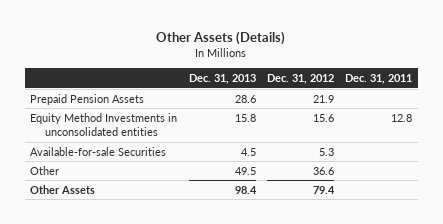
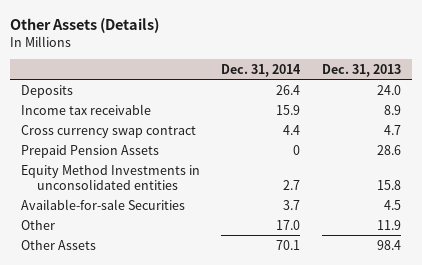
- | Dec. 31, 2013 | Dec. 31, 2012 | Dec. 31, 2011
+ | Dec. 31, 2014 | Dec. 31, 2013
+ Deposits | 26.4 | 24.0
+ Income tax receivable | 15.9 | 8.9
+ Cross currency swap contract | 4.4 | 4.7
- Other | 49.5 | 36.6 |
+ Other | 17.0 | 11.9

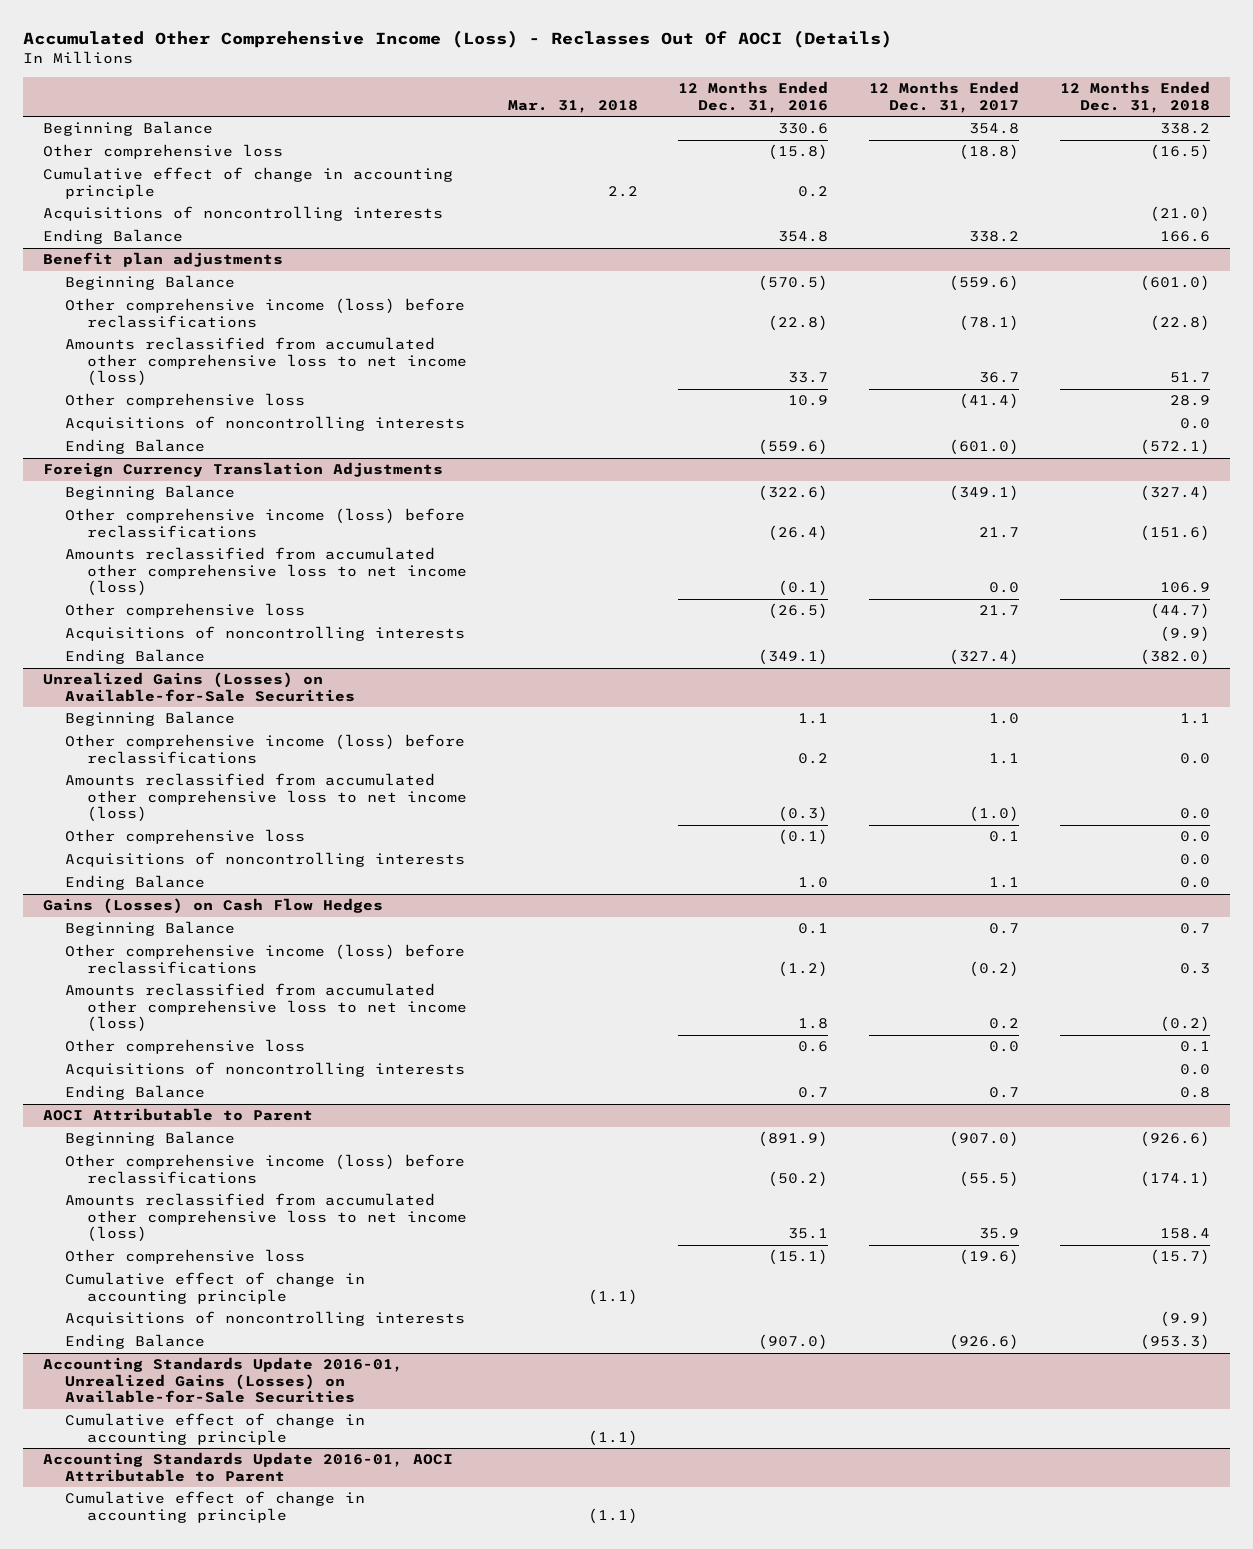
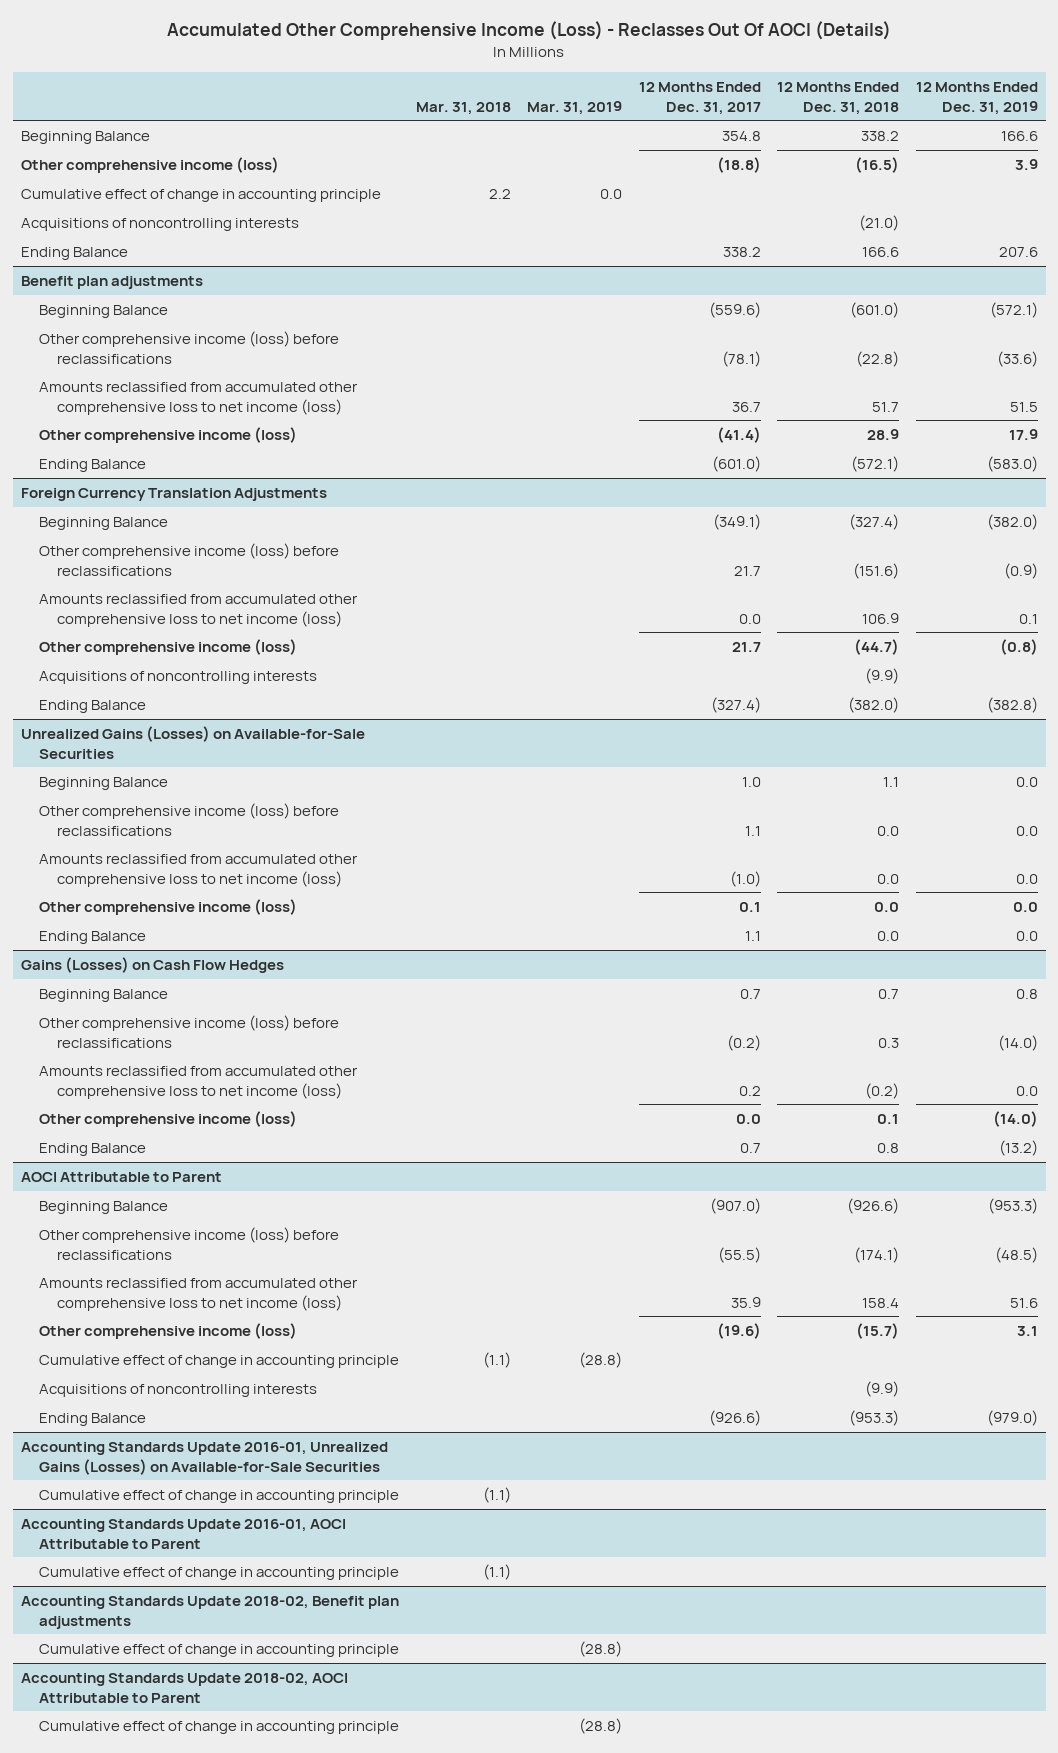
- | Mar. 31, 2018 | 12 Months Ended Dec. 31, 2016 | 12 Months Ended Dec. 31, 2017 | 12 Months Ended Dec. 31, 2018
+ | Mar. 31, 2018 | Mar. 31, 2019 | 12 Months Ended Dec. 31, 2017 | 12 Months Ended Dec. 31, 2018 | 12 Months Ended Dec. 31, 2019
- Other comprehensive loss | | (15.8) | (18.8) | (16.5)
+ Other comprehensive income (loss) | | | (18.8) | (16.5) | 3.9
@ Benefit plan adjustments
- Other comprehensive loss | | 10.9 | (41.4) | 28.9
- Acquisitions of noncontrolling interests | | | | 0.0
+ Other comprehensive income (loss) | | | (41.4) | 28.9 | 17.9
@ Foreign Currency Translation Adjustments
- Other comprehensive loss | | (26.5) | 21.7 | (44.7)
+ Other comprehensive income (loss) | | | 21.7 | (44.7) | (0.8)
@ Unrealized Gains (Losses) on Available-for-Sale Securities
- Other comprehensive loss | | (0.1) | 0.1 | 0.0
- Acquisitions of noncontrolling interests | | | | 0.0
+ Other comprehensive income (loss) | | | 0.1 | 0.0 | 0.0
@ Gains (Losses) on Cash Flow Hedges
- Other comprehensive loss | | 0.6 | 0.0 | 0.1
- Acquisitions of noncontrolling interests | | | | 0.0
+ Other comprehensive income (loss) | | | 0.0 | 0.1 | (14.0)
@ AOCI Attributable to Parent
- Other comprehensive loss | | (15.1) | (19.6) | (15.7)
+ Other comprehensive income (loss) | | | (19.6) | (15.7) | 3.1
+ Accounting Standards Update 2018-02, Benefit plan adjustments
+ Cumulative effect of change in accounting principle | | (28.8) | | |
+ Accounting Standards Update 2018-02, AOCI Attributable to Parent
+ Cumulative effect of change in accounting principle | | (28.8) | | |

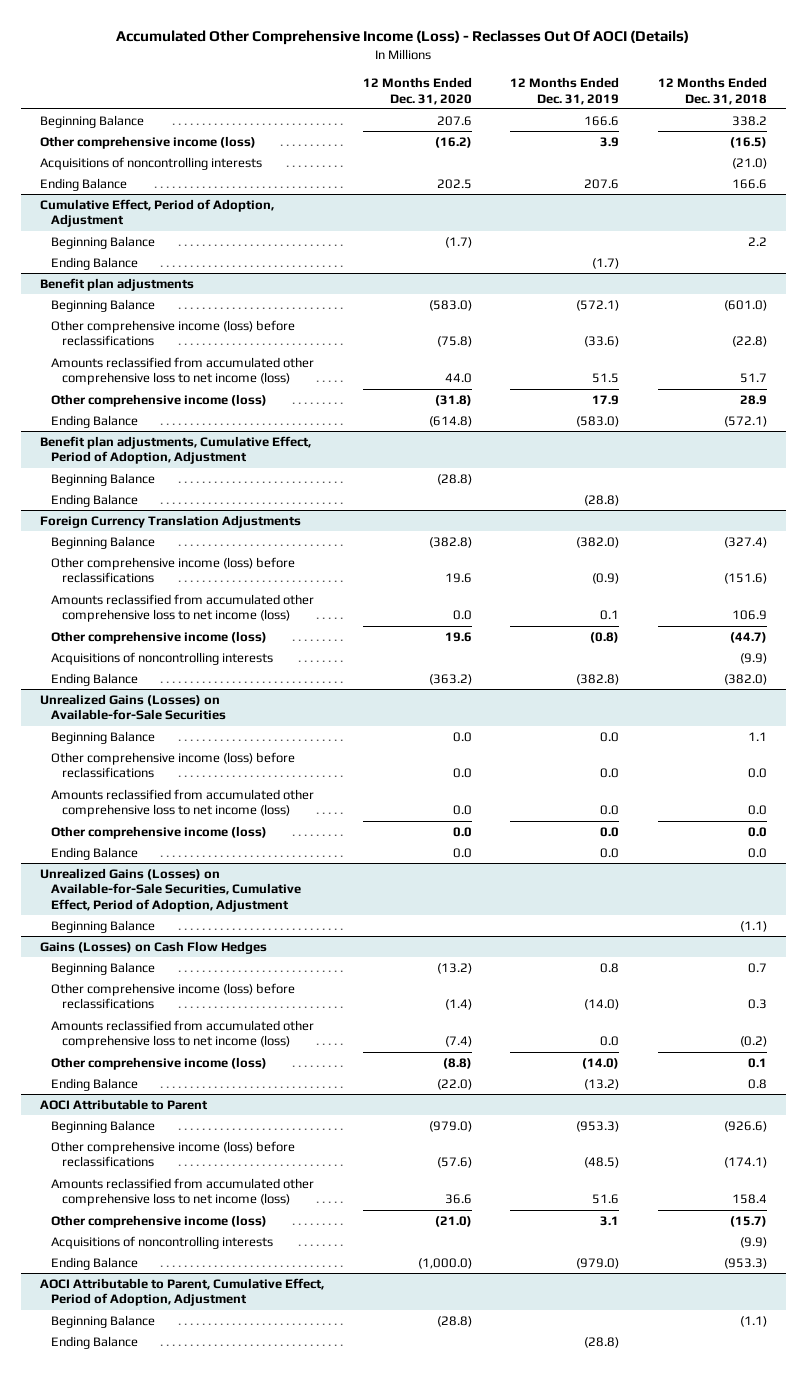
- | Mar. 31, 2018 | Mar. 31, 2019 | 12 Months Ended Dec. 31, 2017 | 12 Months Ended Dec. 31, 2018 | 12 Months Ended Dec. 31, 2019
+ | 12 Months Ended Dec. 31, 2020 | 12 Months Ended Dec. 31, 2019 | 12 Months Ended Dec. 31, 2018
- Cumulative effect of change in accounting principle | 2.2 | 0.0 | | |
+ Cumulative Effect, Period of Adoption, Adjustment
+ Beginning Balance | (1.7) | | 2.2
+ Ending Balance | | (1.7) |
+ Benefit plan adjustments, Cumulative Effect, Period of Adoption, Adjustment
+ Beginning Balance | (28.8) | |
+ Ending Balance | | (28.8) |
+ Unrealized Gains (Losses) on Available-for-Sale Securities, Cumulative Effect, Period of Adoption, Adjustment
+ Beginning Balance | | | (1.1)
@ AOCI Attributable to Parent
- Cumulative effect of change in accounting principle | (1.1) | (28.8) | | |
- Accounting Standards Update 2016-01, Unrealized Gains (Losses) on Available-for-Sale Securities
- Cumulative effect of change in accounting principle | (1.1) | | | |
- Accounting Standards Update 2016-01, AOCI Attributable to Parent
- Cumulative effect of change in accounting principle | (1.1) | | | |
- Accounting Standards Update 2018-02, Benefit plan adjustments
- Cumulative effect of change in accounting principle | | (28.8) | | |
- Accounting Standards Update 2018-02, AOCI Attributable to Parent
- Cumulative effect of change in accounting principle | | (28.8) | | |
+ AOCI Attributable to Parent, Cumulative Effect, Period of Adoption, Adjustment
+ Beginning Balance | (28.8) | | (1.1)
+ Ending Balance | | (28.8) |

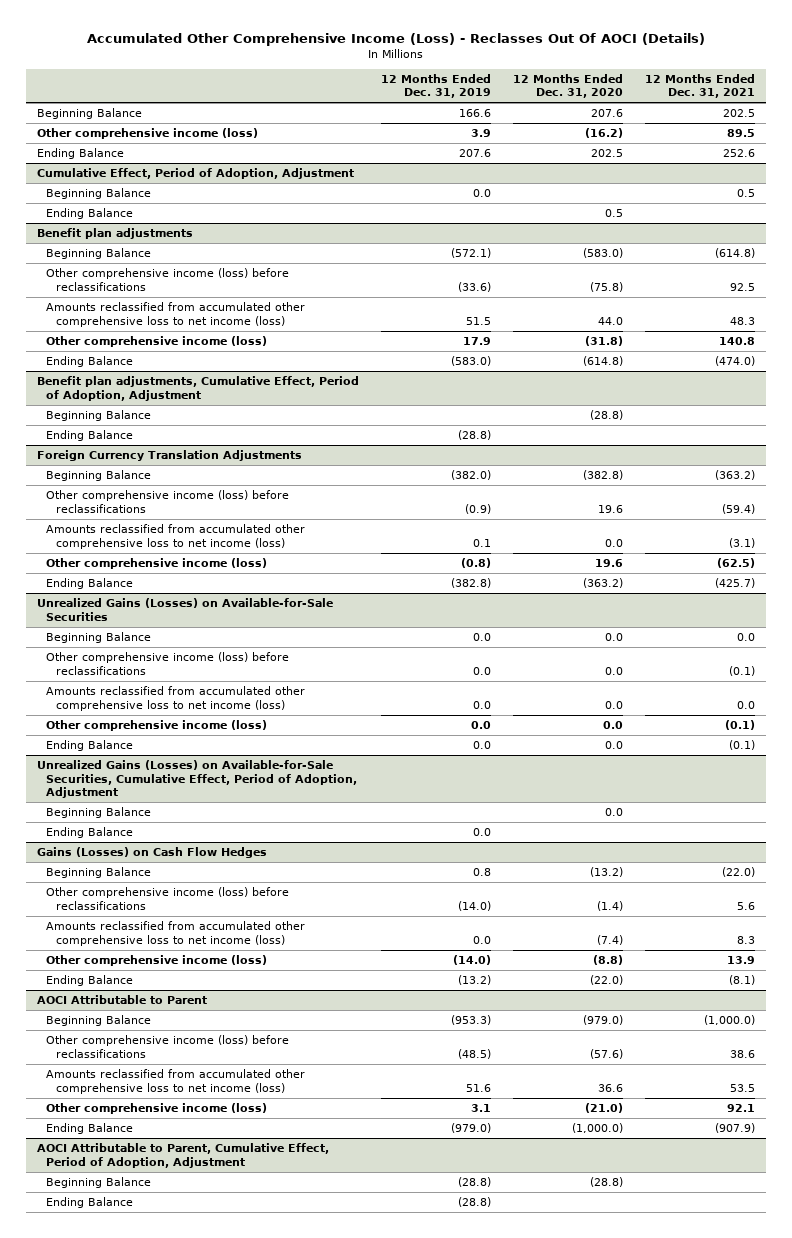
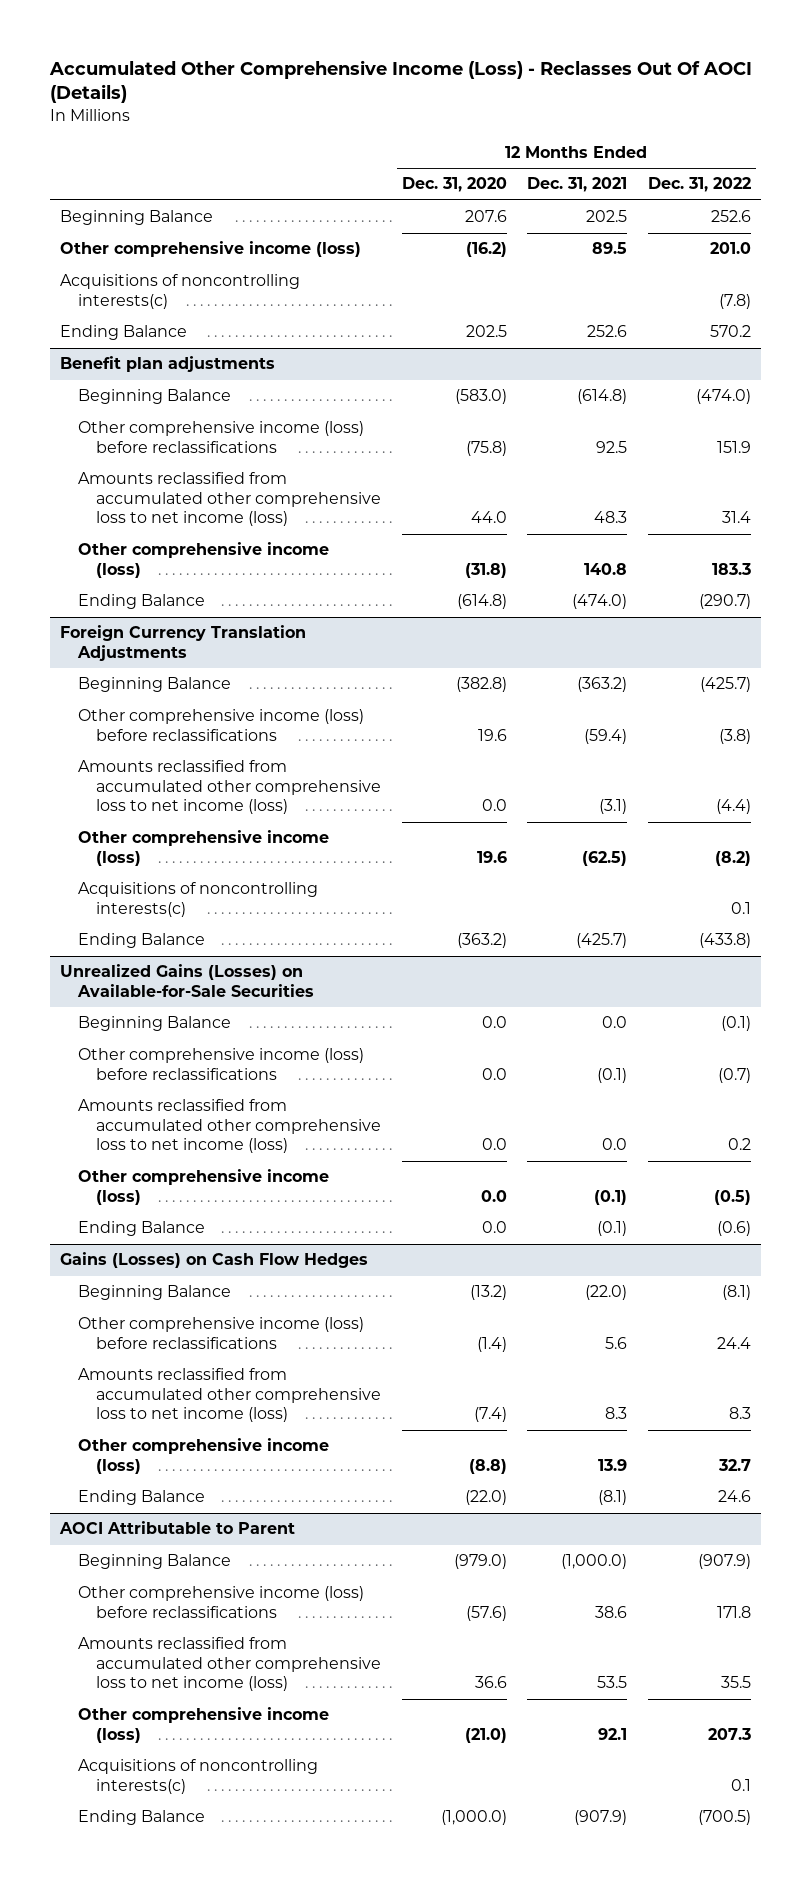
- | 12 Months Ended Dec. 31, 2019 | 12 Months Ended Dec. 31, 2020 | 12 Months Ended Dec. 31, 2021
+ | 12 Months Ended Dec. 31, 2020 | 12 Months Ended Dec. 31, 2021 | 12 Months Ended Dec. 31, 2022
+ Acquisitions of noncontrolling interests(c) | | | (7.8)
- Cumulative Effect, Period of Adoption, Adjustment
- Beginning Balance | 0.0 | | 0.5
- Ending Balance | | 0.5 |
- Benefit plan adjustments, Cumulative Effect, Period of Adoption, Adjustment
- Beginning Balance | | (28.8) |
- Ending Balance | (28.8) | |
@ Foreign Currency Translation Adjustments
+ Acquisitions of noncontrolling interests(c) | | | 0.1
- Unrealized Gains (Losses) on Available-for-Sale Securities, Cumulative Effect, Period of Adoption, Adjustment
- Beginning Balance | | 0.0 |
- Ending Balance | 0.0 | |
@ AOCI Attributable to Parent
+ Acquisitions of noncontrolling interests(c) | | | 0.1
- AOCI Attributable to Parent, Cumulative Effect, Period of Adoption, Adjustment
- Beginning Balance | (28.8) | (28.8) |
- Ending Balance | (28.8) | |

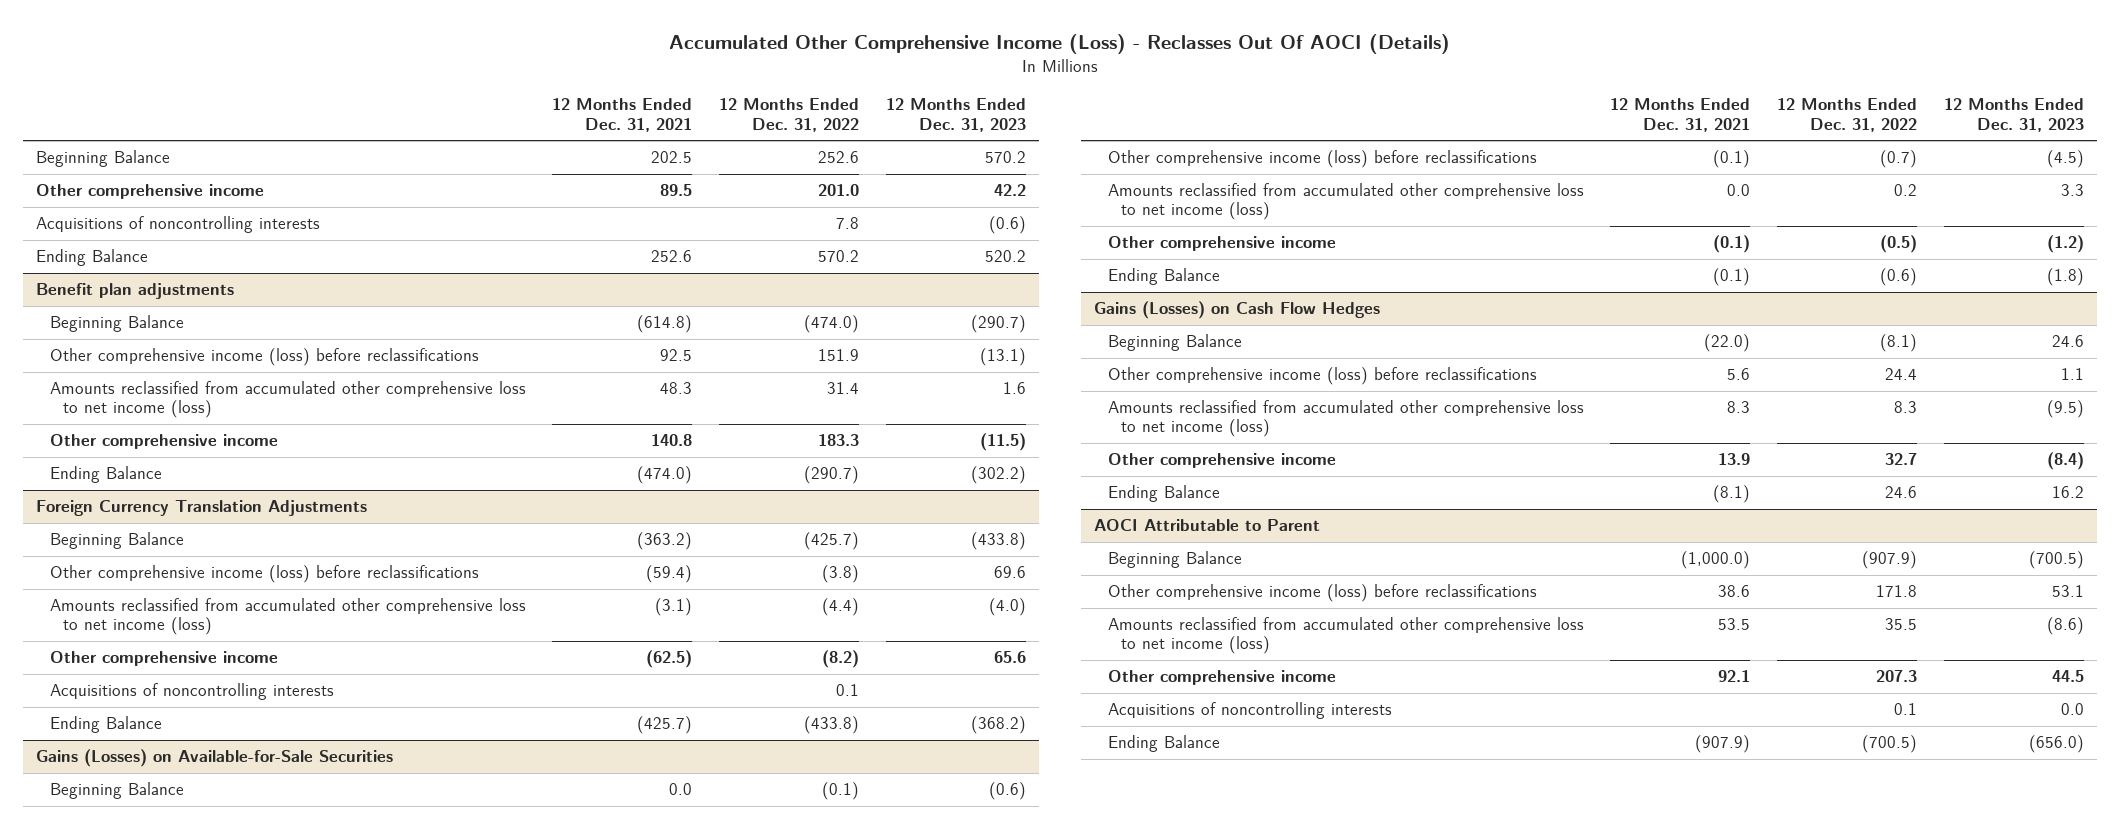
- | 12 Months Ended Dec. 31, 2020 | 12 Months Ended Dec. 31, 2021 | 12 Months Ended Dec. 31, 2022
+ | 12 Months Ended Dec. 31, 2021 | 12 Months Ended Dec. 31, 2022 | 12 Months Ended Dec. 31, 2023
- Other comprehensive income (loss) | (16.2) | 89.5 | 201.0
- Acquisitions of noncontrolling interests(c) | | | (7.8)
+ Other comprehensive income | 89.5 | 201.0 | 42.2
+ Acquisitions of noncontrolling interests | | 7.8 | (0.6)
@ Benefit plan adjustments
- Other comprehensive income (loss) | (31.8) | 140.8 | 183.3
+ Other comprehensive income | 140.8 | 183.3 | (11.5)
@ Foreign Currency Translation Adjustments
- Other comprehensive income (loss) | 19.6 | (62.5) | (8.2)
- Acquisitions of noncontrolling interests(c) | | | 0.1
+ Other comprehensive income | (62.5) | (8.2) | 65.6
+ Acquisitions of noncontrolling interests | | 0.1 |
- Unrealized Gains (Losses) on Available-for-Sale Securities
+ Gains (Losses) on Available-for-Sale Securities
- Other comprehensive income (loss) | 0.0 | (0.1) | (0.5)
+ Other comprehensive income | (0.1) | (0.5) | (1.2)
@ Gains (Losses) on Cash Flow Hedges
- Other comprehensive income (loss) | (8.8) | 13.9 | 32.7
+ Other comprehensive income | 13.9 | 32.7 | (8.4)
@ AOCI Attributable to Parent
- Other comprehensive income (loss) | (21.0) | 92.1 | 207.3
- Acquisitions of noncontrolling interests(c) | | | 0.1
+ Other comprehensive income | 92.1 | 207.3 | 44.5
+ Acquisitions of noncontrolling interests | | 0.1 | 0.0

